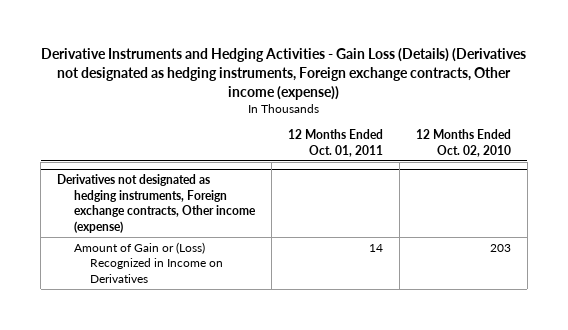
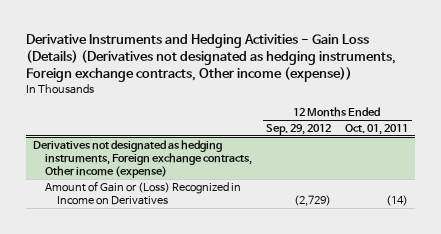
- | 12 Months Ended Oct. 01, 2011 | 12 Months Ended Oct. 02, 2010
+ | 12 Months Ended Sep. 29, 2012 | 12 Months Ended Oct. 01, 2011
@ Derivatives not designated as hedging instruments, Foreign exchange contracts, Other income (expense)
- Amount of Gain or (Loss) Recognized in Income on Derivatives | 14 | 203
+ Amount of Gain or (Loss) Recognized in Income on Derivatives | (2,729) | (14)

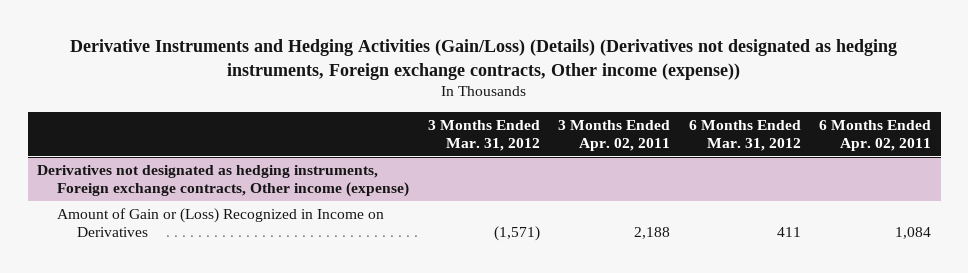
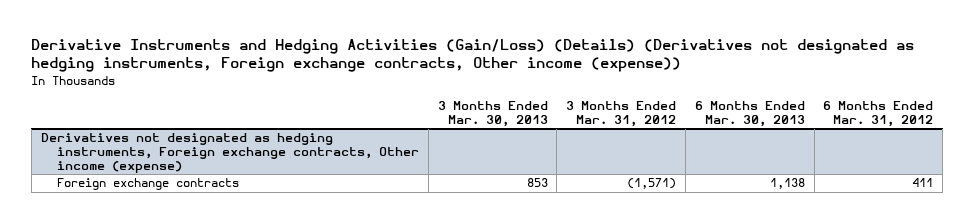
- | 3 Months Ended Mar. 31, 2012 | 3 Months Ended Apr. 02, 2011 | 6 Months Ended Mar. 31, 2012 | 6 Months Ended Apr. 02, 2011
+ | 3 Months Ended Mar. 30, 2013 | 3 Months Ended Mar. 31, 2012 | 6 Months Ended Mar. 30, 2013 | 6 Months Ended Mar. 31, 2012
@ Derivatives not designated as hedging instruments, Foreign exchange contracts, Other income (expense)
- Amount of Gain or (Loss) Recognized in Income on Derivatives | (1,571) | 2,188 | 411 | 1,084
+ Foreign exchange contracts | 853 | (1,571) | 1,138 | 411

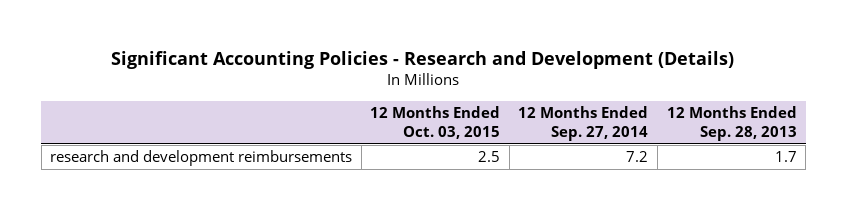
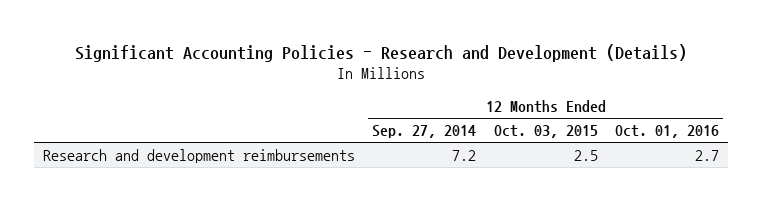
- | 12 Months Ended Oct. 03, 2015 | 12 Months Ended Sep. 27, 2014 | 12 Months Ended Sep. 28, 2013
+ | 12 Months Ended Sep. 27, 2014 | 12 Months Ended Oct. 03, 2015 | 12 Months Ended Oct. 01, 2016
- research and development reimbursements | 2.5 | 7.2 | 1.7
+ Research and development reimbursements | 7.2 | 2.5 | 2.7

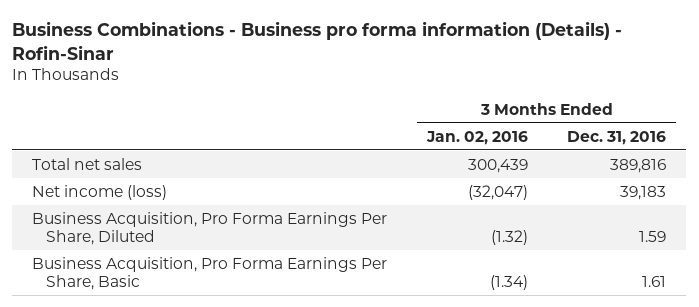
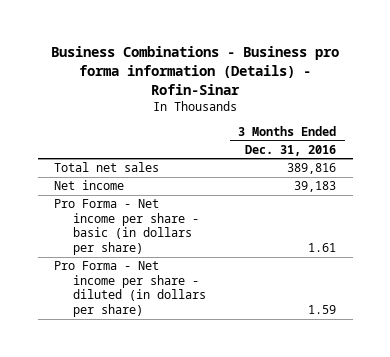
- | 3 Months Ended Jan. 02, 2016 | 3 Months Ended Dec. 31, 2016
+ | 3 Months Ended Dec. 31, 2016
- Net income (loss) | (32,047) | 39,183
- Business Acquisition, Pro Forma Earnings Per Share, Diluted | (1.32) | 1.59
- Business Acquisition, Pro Forma Earnings Per Share, Basic | (1.34) | 1.61
+ Net income | 39,183
+ Pro Forma - Net income per share - basic (in dollars per share) | 1.61
+ Pro Forma - Net income per share - diluted (in dollars per share) | 1.59

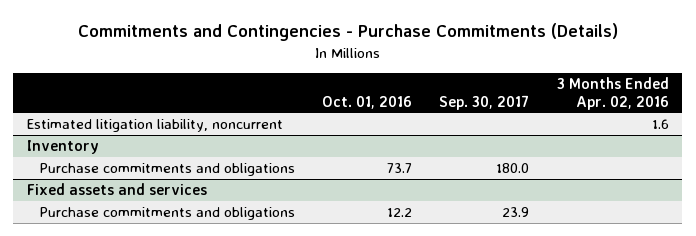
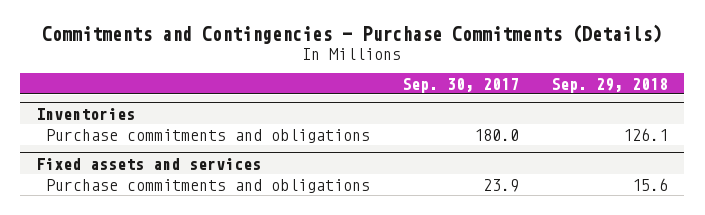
- | Oct. 01, 2016 | Sep. 30, 2017 | 3 Months Ended Apr. 02, 2016
+ | Sep. 30, 2017 | Sep. 29, 2018
- Estimated litigation liability, noncurrent | | | 1.6
- Inventory
+ Inventories

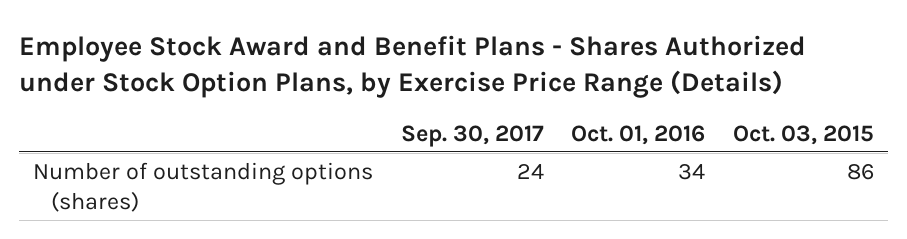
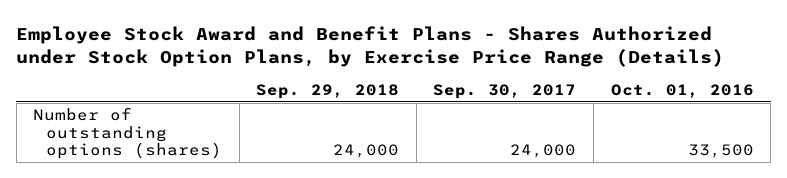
- | Sep. 30, 2017 | Oct. 01, 2016 | Oct. 03, 2015
+ | Sep. 29, 2018 | Sep. 30, 2017 | Oct. 01, 2016
- Number of outstanding options (shares) | 24 | 34 | 86
+ Number of outstanding options (shares) | 24,000 | 24,000 | 33,500

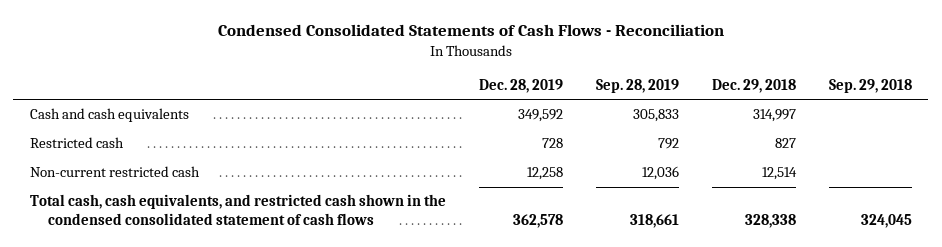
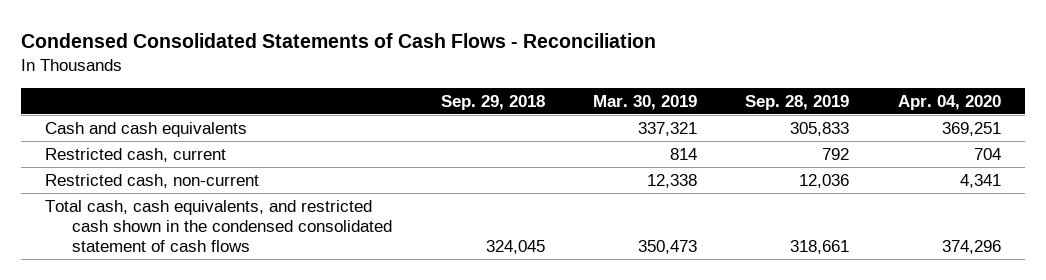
- | Dec. 28, 2019 | Sep. 28, 2019 | Dec. 29, 2018 | Sep. 29, 2018
+ | Sep. 29, 2018 | Mar. 30, 2019 | Sep. 28, 2019 | Apr. 04, 2020
- Restricted cash | 728 | 792 | 827 |
- Non-current restricted cash | 12,258 | 12,036 | 12,514 |
+ Restricted cash, current | | 814 | 792 | 704
+ Restricted cash, non-current | | 12,338 | 12,036 | 4,341

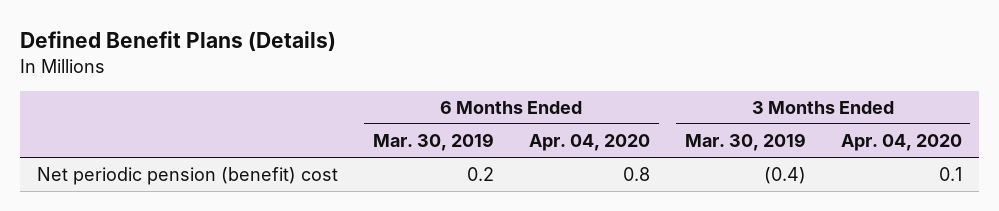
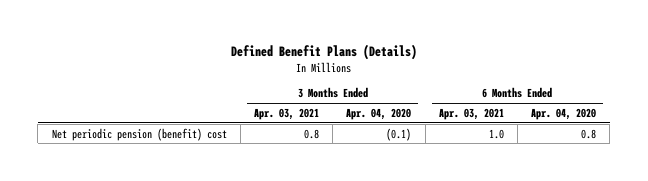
- | 6 Months Ended Mar. 30, 2019 | 6 Months Ended Apr. 04, 2020 | 3 Months Ended Mar. 30, 2019 | 3 Months Ended Apr. 04, 2020
+ | 3 Months Ended Apr. 03, 2021 | 3 Months Ended Apr. 04, 2020 | 6 Months Ended Apr. 03, 2021 | 6 Months Ended Apr. 04, 2020
- Net periodic pension (benefit) cost | 0.2 | 0.8 | (0.4) | 0.1
+ Net periodic pension (benefit) cost | 0.8 | (0.1) | 1.0 | 0.8

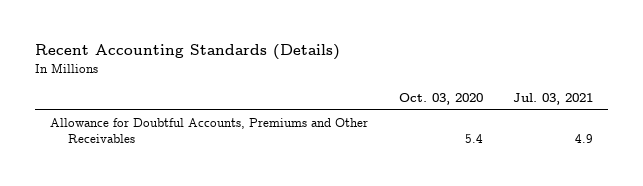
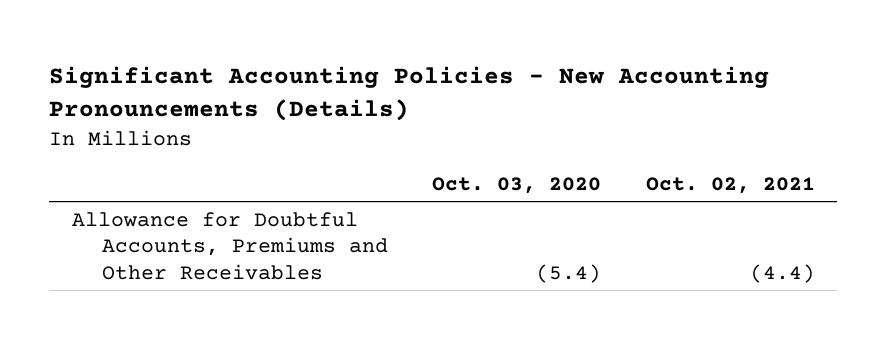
- Recent Accounting Standards (Details)
+ Significant Accounting Policies - New Accounting Pronouncements (Details)
- | Oct. 03, 2020 | Jul. 03, 2021
+ | Oct. 03, 2020 | Oct. 02, 2021
- Allowance for Doubtful Accounts, Premiums and Other Receivables | 5.4 | 4.9
+ Allowance for Doubtful Accounts, Premiums and Other Receivables | (5.4) | (4.4)

